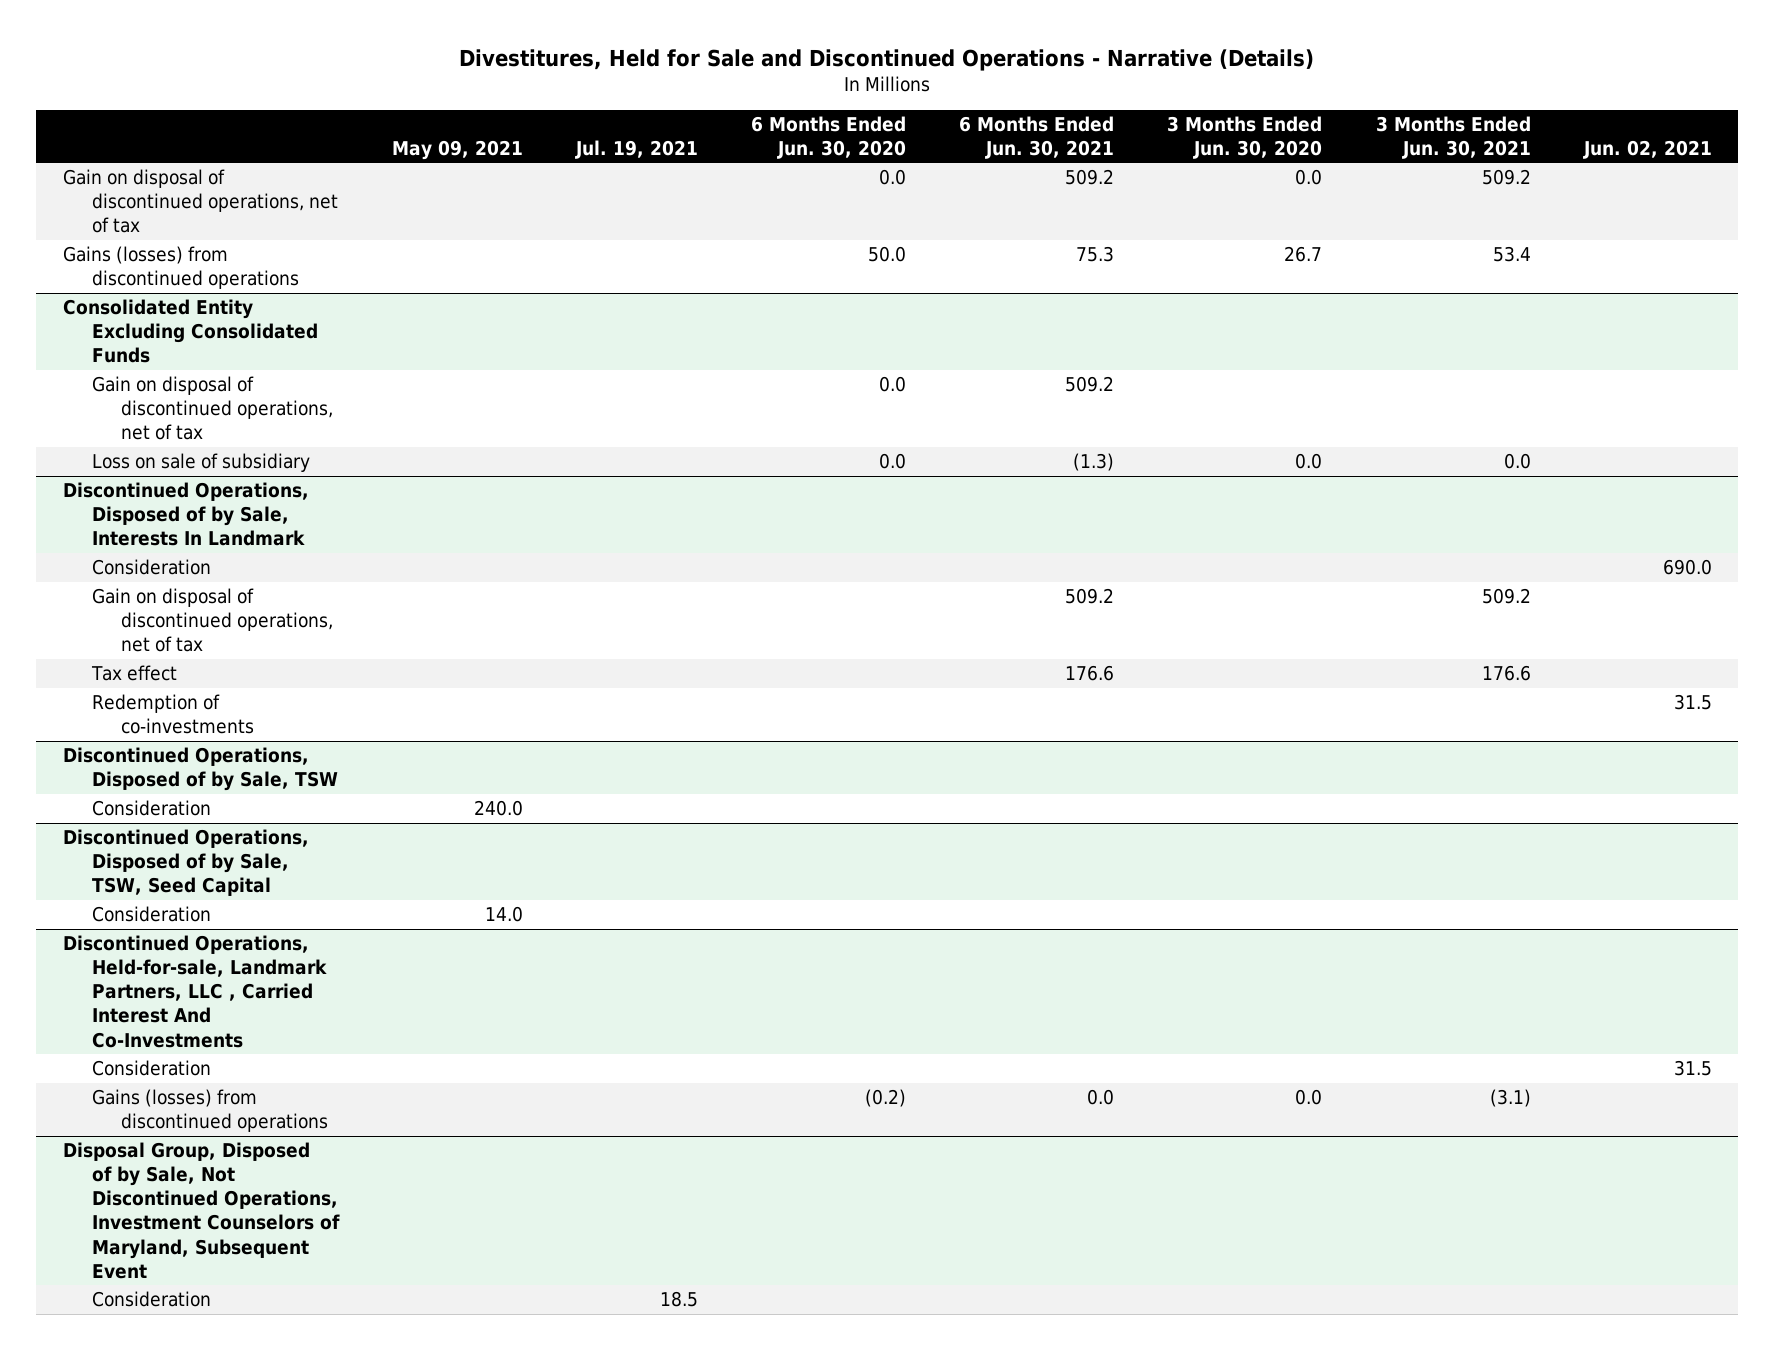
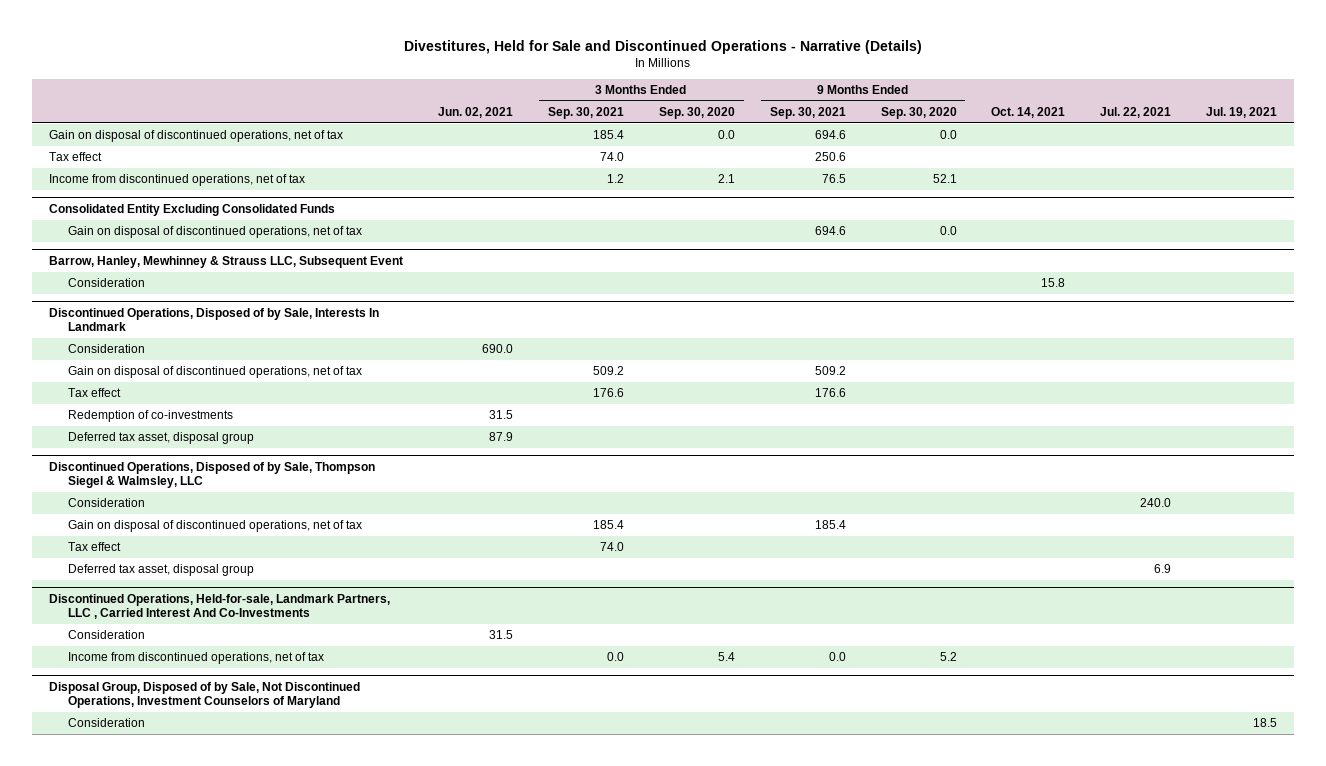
- | May 09, 2021 | Jul. 19, 2021 | 6 Months Ended Jun. 30, 2020 | 6 Months Ended Jun. 30, 2021 | 3 Months Ended Jun. 30, 2020 | 3 Months Ended Jun. 30, 2021 | Jun. 02, 2021
+ | Jun. 02, 2021 | 3 Months Ended Sep. 30, 2021 | 3 Months Ended Sep. 30, 2020 | 9 Months Ended Sep. 30, 2021 | 9 Months Ended Sep. 30, 2020 | Oct. 14, 2021 | Jul. 22, 2021 | Jul. 19, 2021
- Gains (losses) from discontinued operations | | | 50.0 | 75.3 | 26.7 | 53.4 |
+ Tax effect | | 74.0 | | 250.6 | | | |
+ Income from discontinued operations, net of tax | | 1.2 | 2.1 | 76.5 | 52.1 | | |
@ Consolidated Entity Excluding Consolidated Funds
- Loss on sale of subsidiary | | | 0.0 | (1.3) | 0.0 | 0.0 |
+ Barrow, Hanley, Mewhinney & Strauss LLC, Subsequent Event
+ Consideration | | | | | | 15.8 | |
- Discontinued Operations, Disposed of by Sale, TSW
@ Discontinued Operations, Disposed of by Sale, Interests In Landmark
+ Deferred tax asset, disposal group | 87.9 | | | | | | |
+ Discontinued Operations, Disposed of by Sale, Thompson Siegel & Walmsley, LLC
- Discontinued Operations, Disposed of by Sale, TSW, Seed Capital
- Consideration | 14.0 | | | | | |
+ Gain on disposal of discontinued operations, net of tax | | 185.4 | | 185.4 | | | |
+ Tax effect | | 74.0 | | | | | |
+ Deferred tax asset, disposal group | | | | | | | 6.9 |
@ Discontinued Operations, Held-for-sale, Landmark Partners, LLC , Carried Interest And Co-Investments
- Gains (losses) from discontinued operations | | | (0.2) | 0.0 | 0.0 | (3.1) |
- Disposal Group, Disposed of by Sale, Not Discontinued Operations, Investment Counselors of Maryland, Subsequent Event
@ Discontinued Operations, Held-for-sale, Landmark Partners, LLC , Carried Interest And Co-Investments
+ Income from discontinued operations, net of tax | | 0.0 | 5.4 | 0.0 | 5.2 | | |
+ Disposal Group, Disposed of by Sale, Not Discontinued Operations, Investment Counselors of Maryland

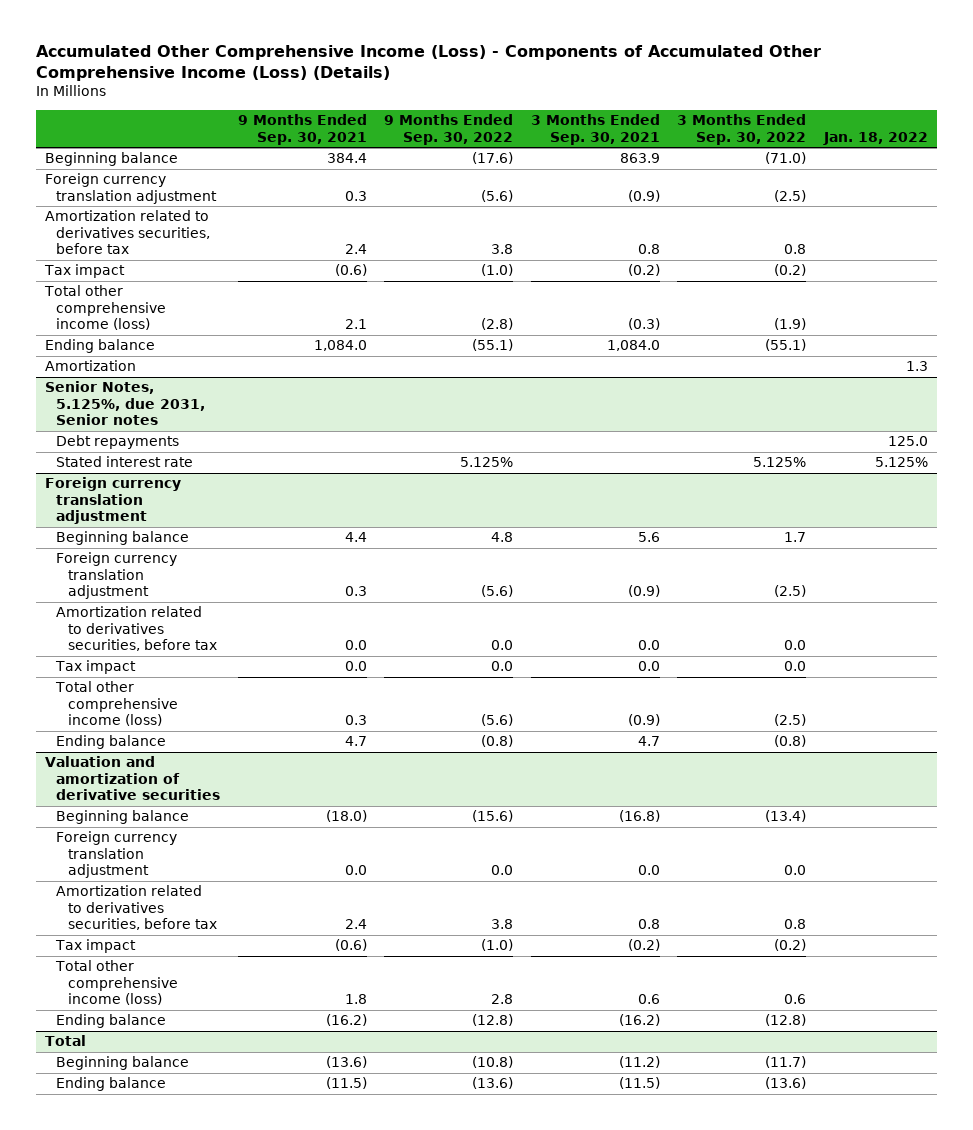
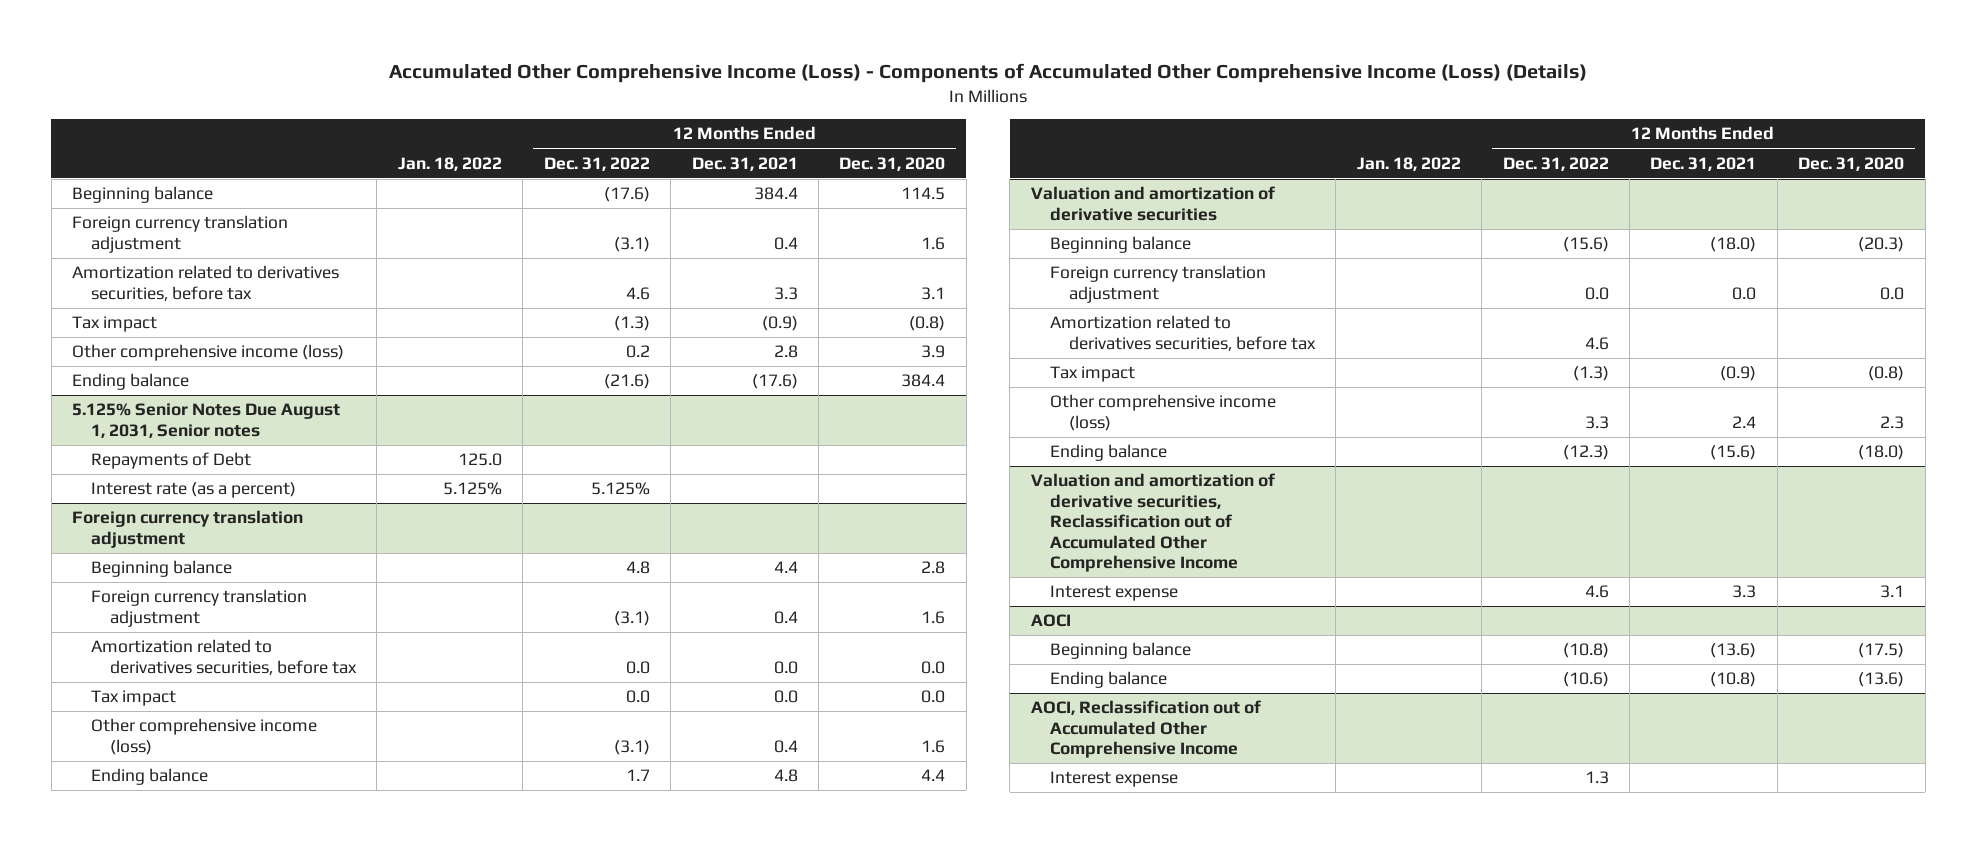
- | 9 Months Ended Sep. 30, 2021 | 9 Months Ended Sep. 30, 2022 | 3 Months Ended Sep. 30, 2021 | 3 Months Ended Sep. 30, 2022 | Jan. 18, 2022
+ | Jan. 18, 2022 | 12 Months Ended Dec. 31, 2022 | 12 Months Ended Dec. 31, 2021 | 12 Months Ended Dec. 31, 2020
- Total other comprehensive income (loss) | 2.1 | (2.8) | (0.3) | (1.9) |
+ Other comprehensive income (loss) | | 0.2 | 2.8 | 3.9
- Amortization | | | | | 1.3
- Senior Notes, 5.125%, due 2031, Senior notes
- Debt repayments | | | | | 125.0
- Stated interest rate | | 5.125% | | 5.125% | 5.125%
+ 5.125% Senior Notes Due August 1, 2031, Senior notes
+ Repayments of Debt | 125.0 | | |
+ Interest rate (as a percent) | 5.125% | 5.125% | |
@ Foreign currency translation adjustment
- Total other comprehensive income (loss) | 0.3 | (5.6) | (0.9) | (2.5) |
+ Other comprehensive income (loss) | | (3.1) | 0.4 | 1.6
@ Valuation and amortization of derivative securities
- Total other comprehensive income (loss) | 1.8 | 2.8 | 0.6 | 0.6 |
+ Other comprehensive income (loss) | | 3.3 | 2.4 | 2.3
- Total
+ Valuation and amortization of derivative securities, Reclassification out of Accumulated Other Comprehensive Income
+ Interest expense | | 4.6 | 3.3 | 3.1
+ AOCI
+ AOCI, Reclassification out of Accumulated Other Comprehensive Income
+ Interest expense | | 1.3 | |

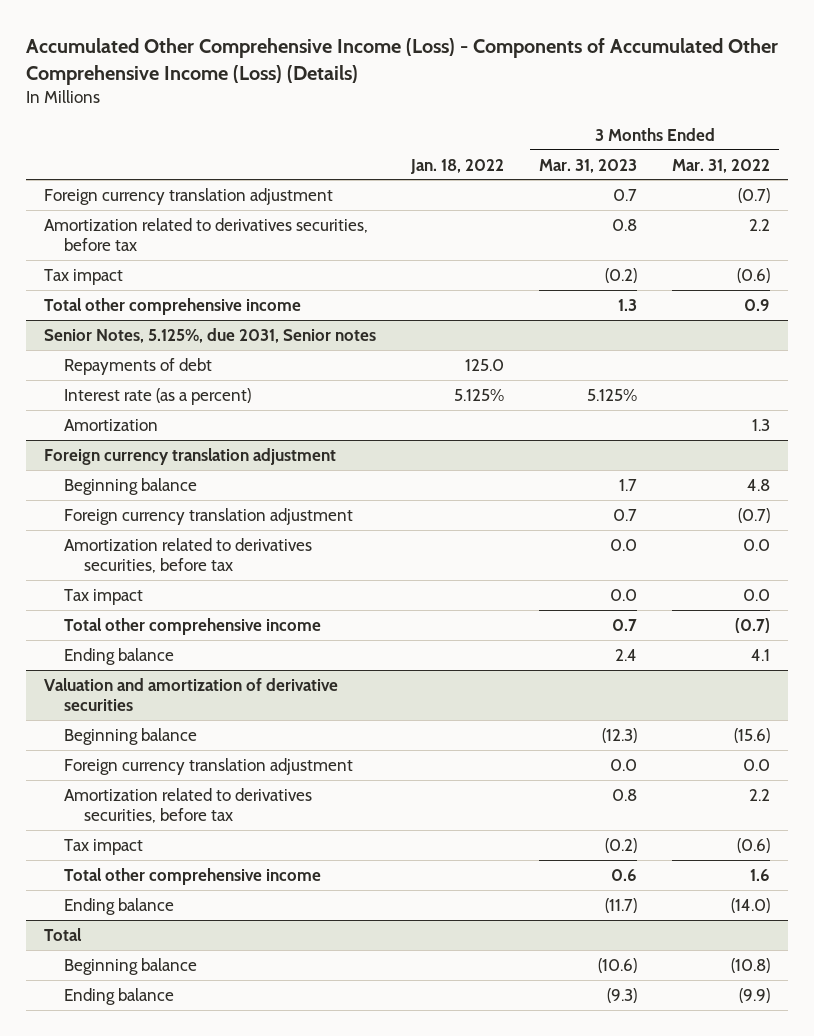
- | Jan. 18, 2022 | 12 Months Ended Dec. 31, 2022 | 12 Months Ended Dec. 31, 2021 | 12 Months Ended Dec. 31, 2020
+ | Jan. 18, 2022 | 3 Months Ended Mar. 31, 2023 | 3 Months Ended Mar. 31, 2022
- Beginning balance | | (17.6) | 384.4 | 114.5
- Other comprehensive income (loss) | | 0.2 | 2.8 | 3.9
- Ending balance | | (21.6) | (17.6) | 384.4
- 5.125% Senior Notes Due August 1, 2031, Senior notes
- Repayments of Debt | 125.0 | | |
+ Total other comprehensive income | | 1.3 | 0.9
+ Senior Notes, 5.125%, due 2031, Senior notes
+ Repayments of debt | 125.0 | |
+ Amortization | | | 1.3
@ Foreign currency translation adjustment
- Other comprehensive income (loss) | | (3.1) | 0.4 | 1.6
+ Total other comprehensive income | | 0.7 | (0.7)
@ Valuation and amortization of derivative securities
- Other comprehensive income (loss) | | 3.3 | 2.4 | 2.3
+ Total other comprehensive income | | 0.6 | 1.6
- Valuation and amortization of derivative securities, Reclassification out of Accumulated Other Comprehensive Income
- Interest expense | | 4.6 | 3.3 | 3.1
- AOCI
+ Total
- AOCI, Reclassification out of Accumulated Other Comprehensive Income
- Interest expense | | 1.3 | |

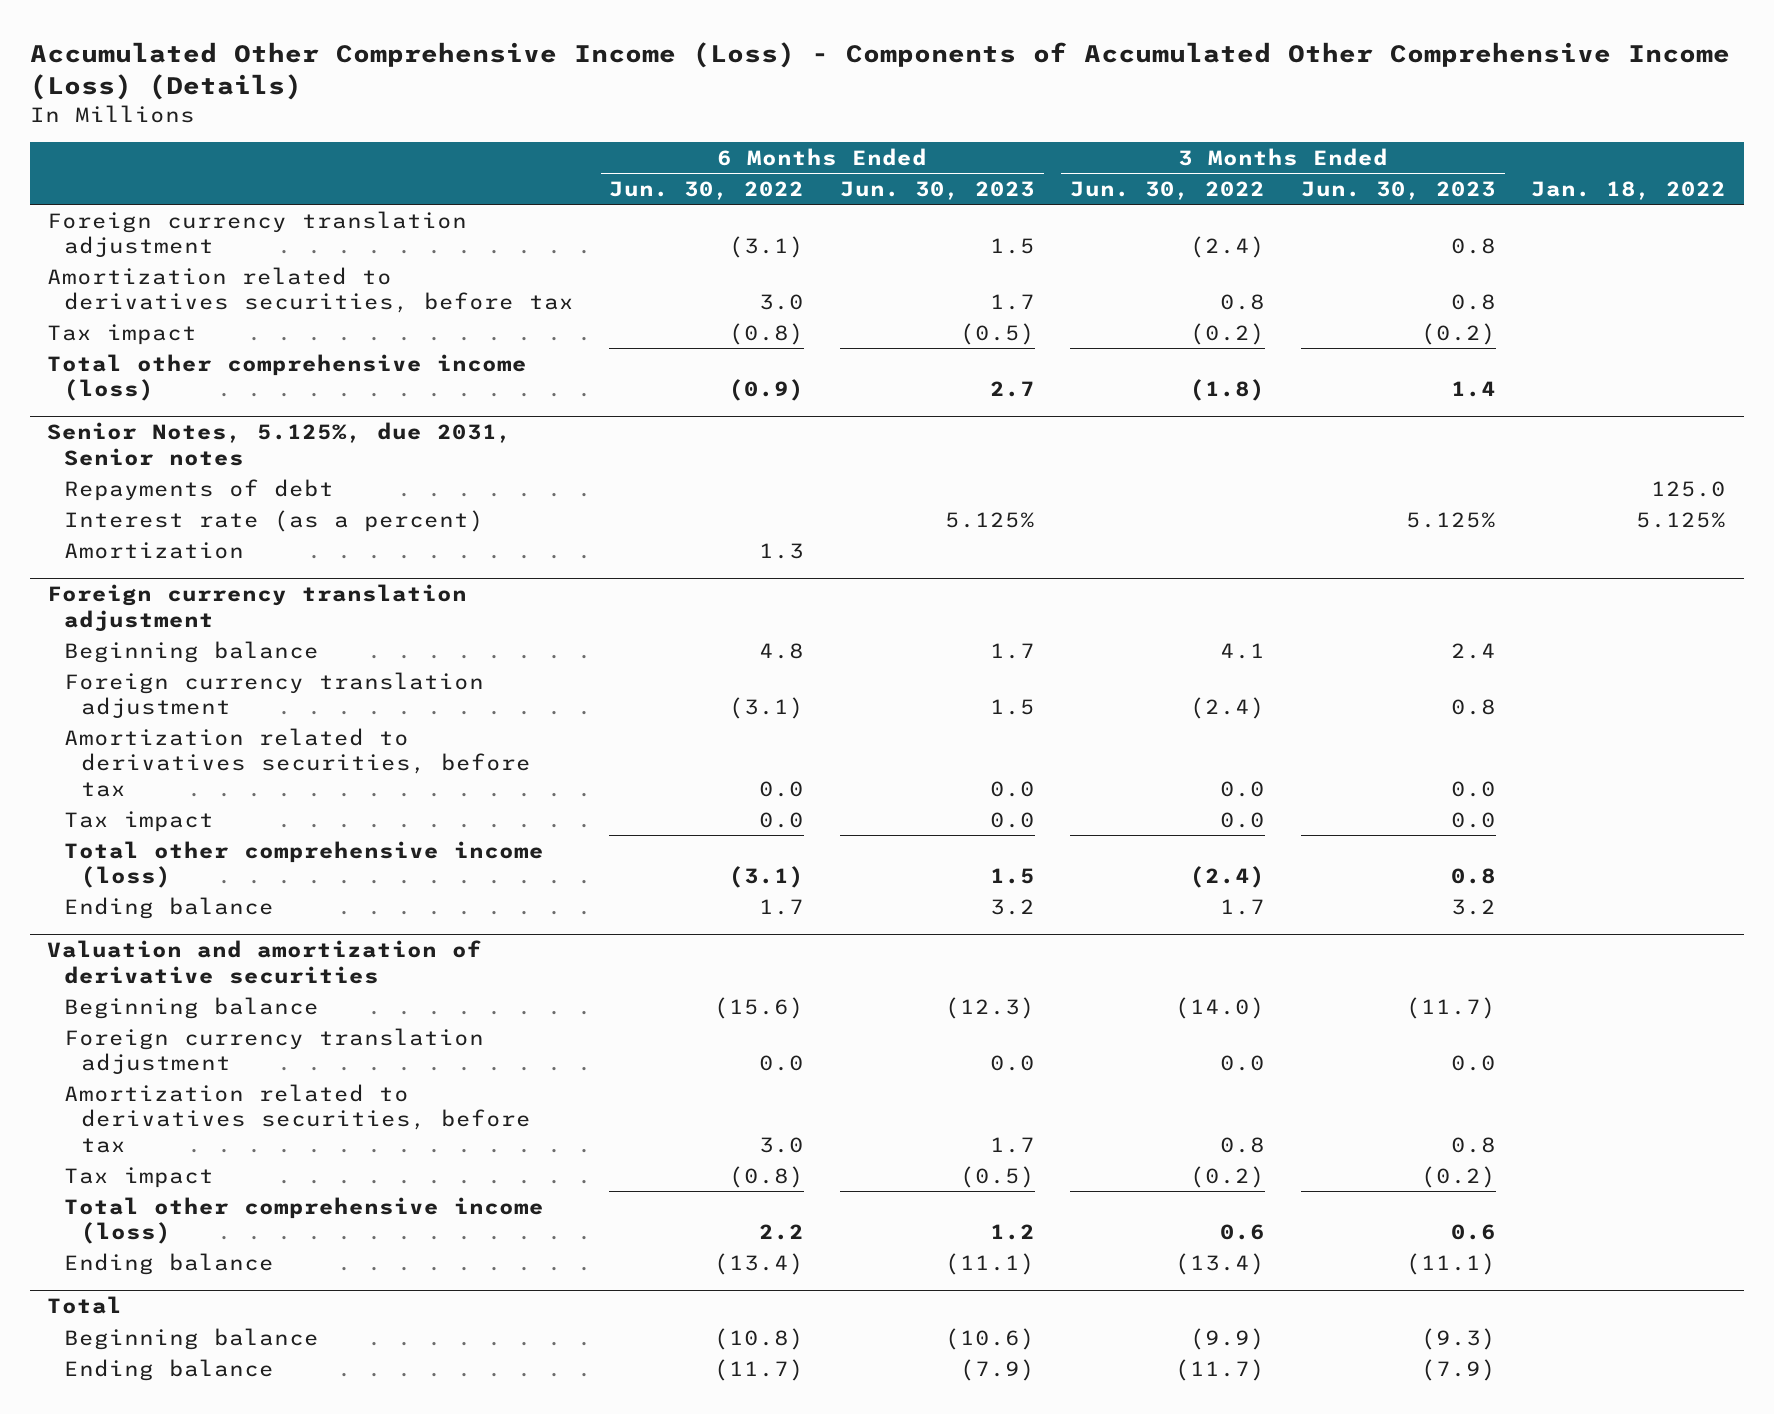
- | Jan. 18, 2022 | 3 Months Ended Mar. 31, 2023 | 3 Months Ended Mar. 31, 2022
+ | 6 Months Ended Jun. 30, 2022 | 6 Months Ended Jun. 30, 2023 | 3 Months Ended Jun. 30, 2022 | 3 Months Ended Jun. 30, 2023 | Jan. 18, 2022
- Total other comprehensive income | | 1.3 | 0.9
+ Total other comprehensive income (loss) | (0.9) | 2.7 | (1.8) | 1.4 |
@ Foreign currency translation adjustment
- Total other comprehensive income | | 0.7 | (0.7)
+ Total other comprehensive income (loss) | (3.1) | 1.5 | (2.4) | 0.8 |
@ Valuation and amortization of derivative securities
- Total other comprehensive income | | 0.6 | 1.6
+ Total other comprehensive income (loss) | 2.2 | 1.2 | 0.6 | 0.6 |

